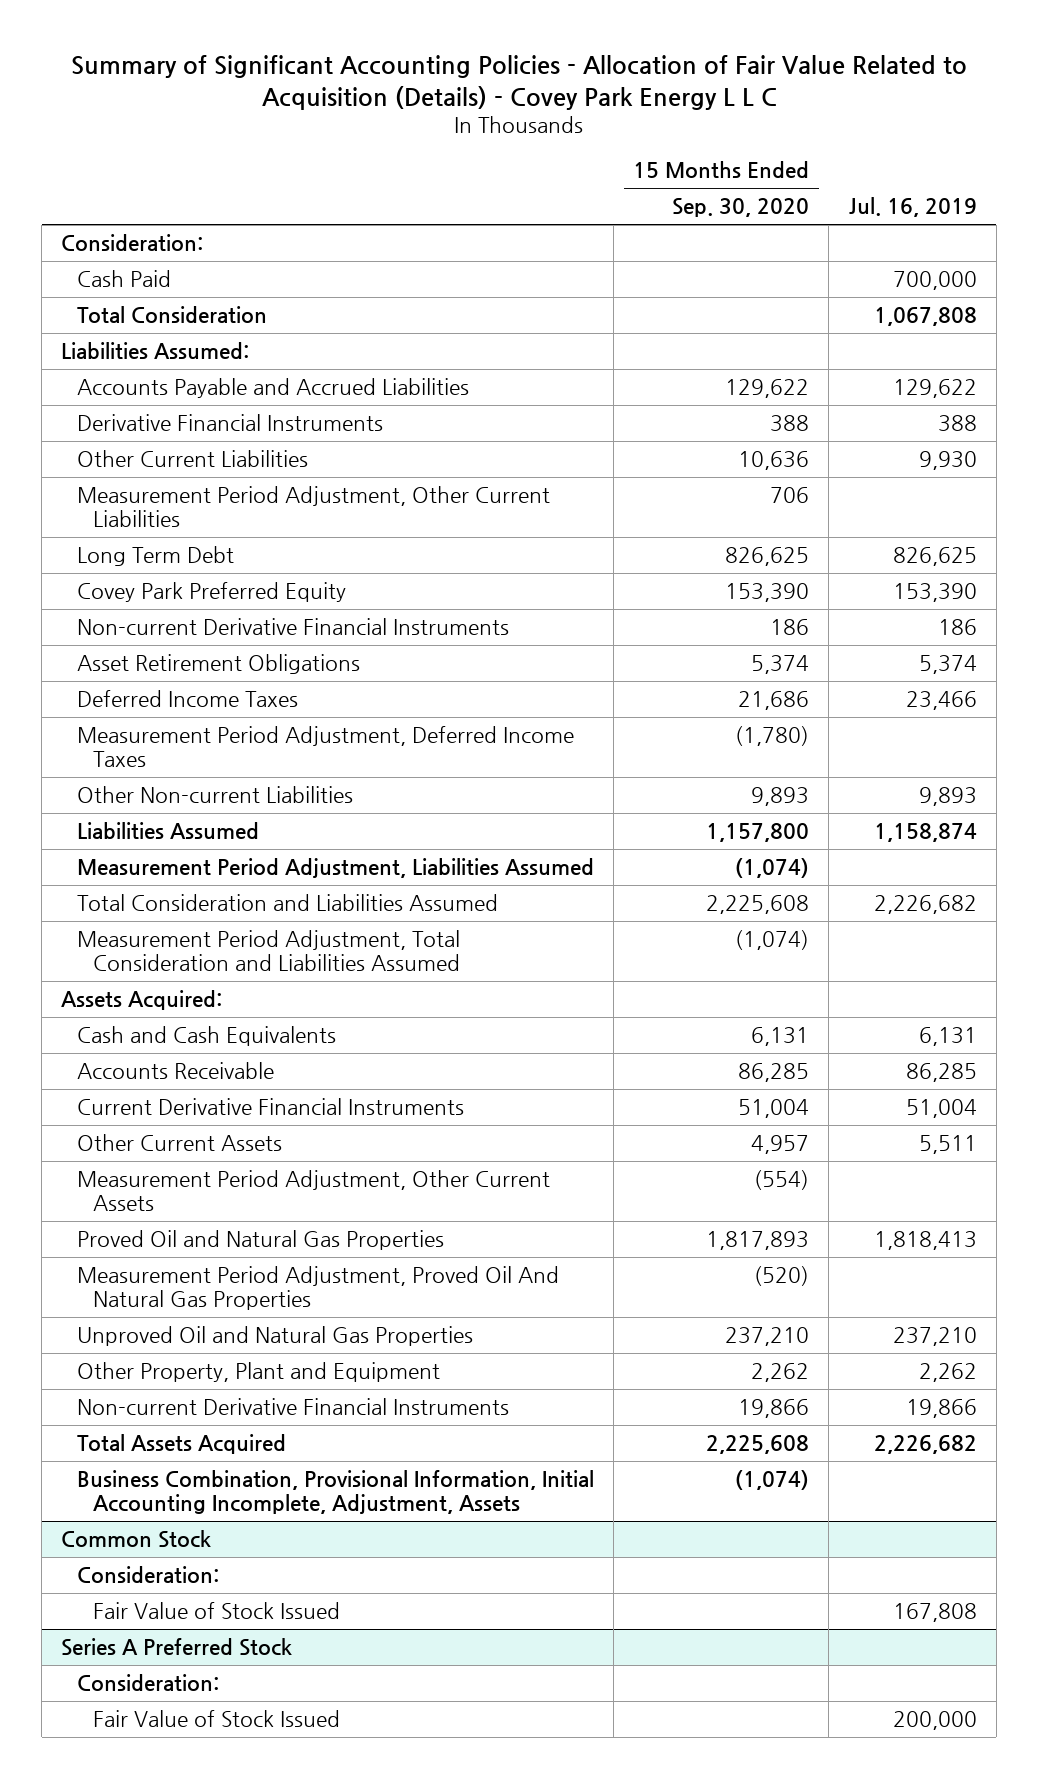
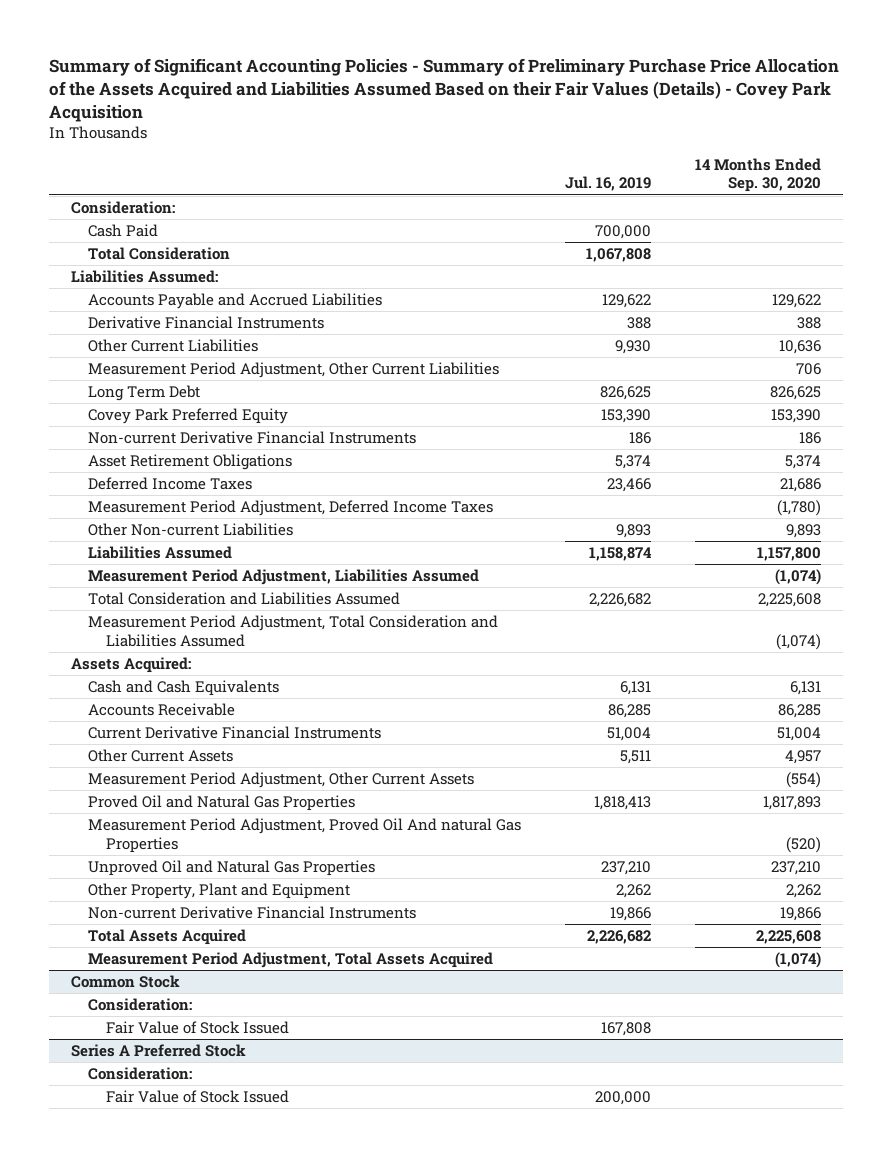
- Summary of Significant Accounting Policies - Allocation of Fair Value Related to Acquisition (Details) - Covey Park Energy L L C
+ Summary of Significant Accounting Policies - Summary of Preliminary Purchase Price Allocation of the Assets Acquired and Liabilities Assumed Based on their Fair Values (Details) - Covey Park Acquisition
- | 15 Months Ended Sep. 30, 2020 | Jul. 16, 2019
+ | Jul. 16, 2019 | 14 Months Ended Sep. 30, 2020
- Measurement Period Adjustment, Proved Oil And Natural Gas Properties | (520) |
+ Measurement Period Adjustment, Proved Oil And natural Gas Properties | | (520)
- Business Combination, Provisional Information, Initial Accounting Incomplete, Adjustment, Assets | (1,074) |
+ Measurement Period Adjustment, Total Assets Acquired | | (1,074)

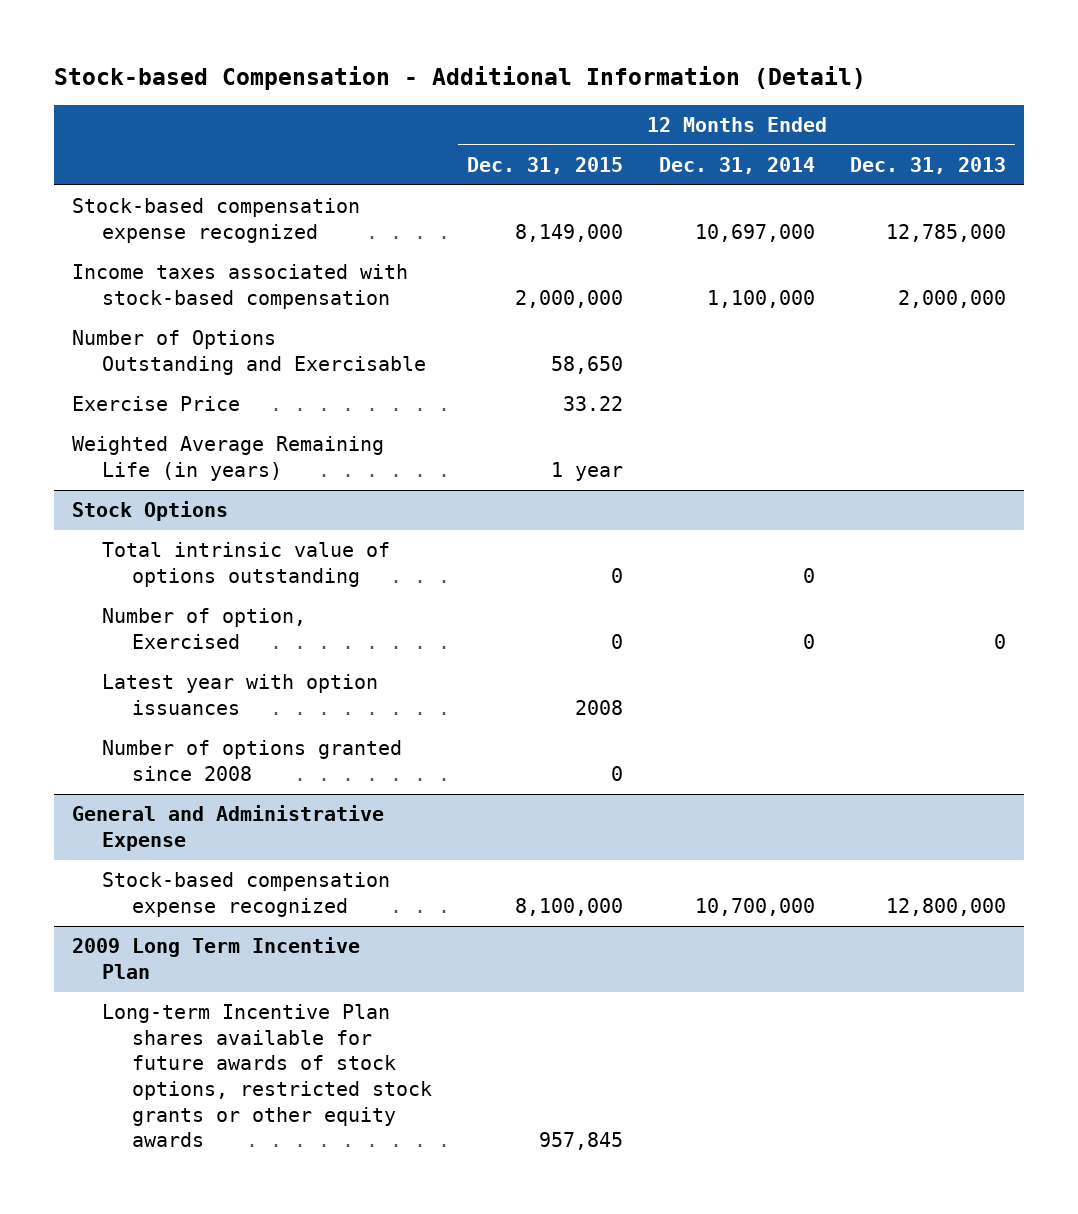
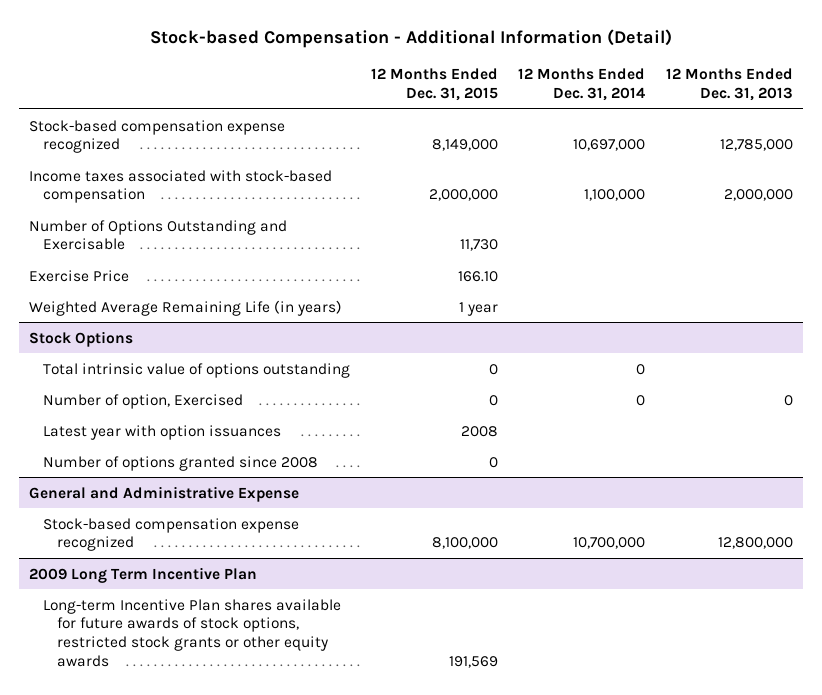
- Number of Options Outstanding and Exercisable | 58,650 | |
- Exercise Price | 33.22 | |
+ Number of Options Outstanding and Exercisable | 11,730 | |
+ Exercise Price | 166.10 | |
@ 2009 Long Term Incentive Plan
- Long-term Incentive Plan shares available for future awards of stock options, restricted stock grants or other equity awards | 957,845 | |
+ Long-term Incentive Plan shares available for future awards of stock options, restricted stock grants or other equity awards | 191,569 | |

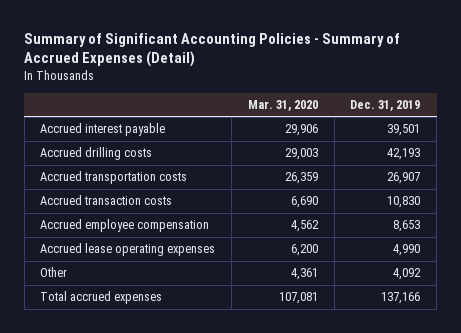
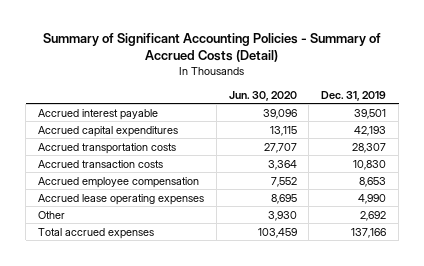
- Summary of Significant Accounting Policies - Summary of Accrued Expenses (Detail)
+ Summary of Significant Accounting Policies - Summary of Accrued Costs (Detail)
- | Mar. 31, 2020 | Dec. 31, 2019
+ | Jun. 30, 2020 | Dec. 31, 2019
- Accrued drilling costs | 29,003 | 42,193
- Accrued transportation costs | 26,359 | 26,907
+ Accrued capital expenditures | 13,115 | 42,193
+ Accrued transportation costs | 27,707 | 28,307
- Other | 4,361 | 4,092
+ Other | 3,930 | 2,692

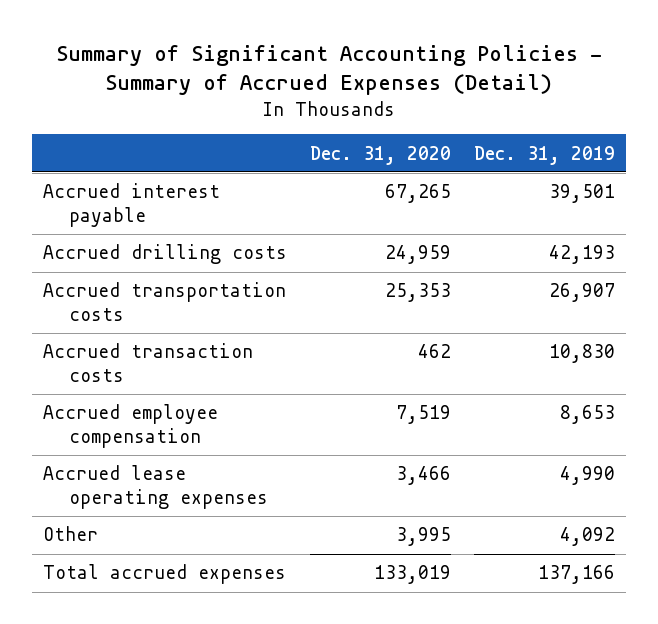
- Summary of Significant Accounting Policies - Summary of Accrued Costs (Detail)
+ Summary of Significant Accounting Policies - Summary of Accrued Expenses (Detail)
- | Jun. 30, 2020 | Dec. 31, 2019
+ | Dec. 31, 2020 | Dec. 31, 2019
- Accrued capital expenditures | 13,115 | 42,193
- Accrued transportation costs | 27,707 | 28,307
+ Accrued drilling costs | 24,959 | 42,193
+ Accrued transportation costs | 25,353 | 26,907
- Other | 3,930 | 2,692
+ Other | 3,995 | 4,092

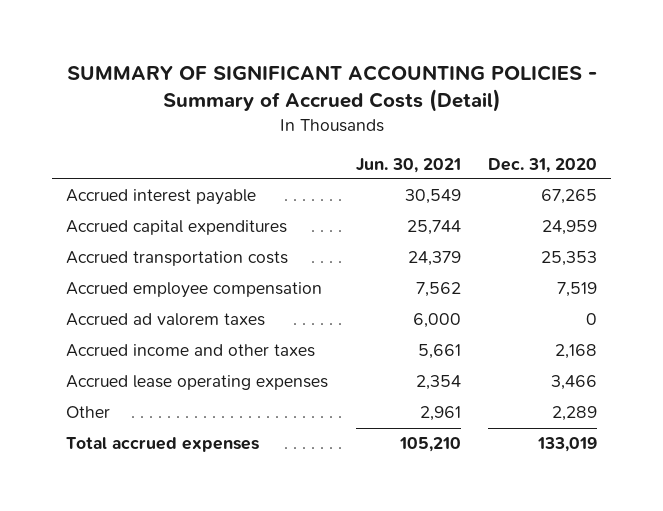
- Summary of Significant Accounting Policies - Summary of Accrued Expenses (Detail)
+ SUMMARY OF SIGNIFICANT ACCOUNTING POLICIES - Summary of Accrued Costs (Detail)
- | Dec. 31, 2020 | Dec. 31, 2019
+ | Jun. 30, 2021 | Dec. 31, 2020
- Accrued drilling costs | 24,959 | 42,193
+ Accrued capital expenditures | 25,744 | 24,959
- Accrued transaction costs | 462 | 10,830
+ Accrued ad valorem taxes | 6,000 | 0
+ Accrued income and other taxes | 5,661 | 2,168
- Other | 3,995 | 4,092
+ Other | 2,961 | 2,289

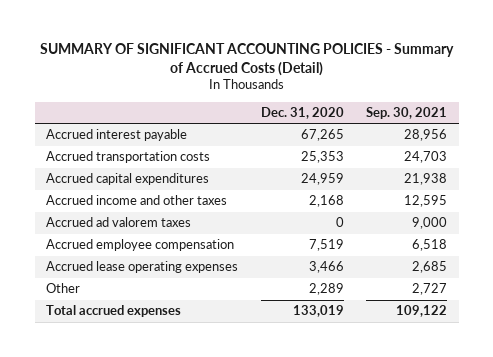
- | Jun. 30, 2021 | Dec. 31, 2020
+ | Dec. 31, 2020 | Sep. 30, 2021
moved down: Accrued capital expenditures | 24,959 | 21,938
moved down: Accrued ad valorem taxes | 0 | 9,000
moved down: Accrued employee compensation | 7,519 | 6,518

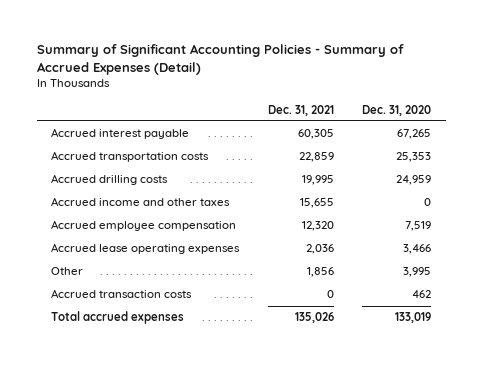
- SUMMARY OF SIGNIFICANT ACCOUNTING POLICIES - Summary of Accrued Costs (Detail)
+ Summary of Significant Accounting Policies - Summary of Accrued Expenses (Detail)
- | Dec. 31, 2020 | Sep. 30, 2021
+ | Dec. 31, 2021 | Dec. 31, 2020
- Accrued capital expenditures | 24,959 | 21,938
- Accrued income and other taxes | 2,168 | 12,595
- Accrued ad valorem taxes | 0 | 9,000
+ Accrued drilling costs | 19,995 | 24,959
+ Accrued income and other taxes | 15,655 | 0
- Other | 2,289 | 2,727
+ Other | 1,856 | 3,995
+ Accrued transaction costs | 0 | 462

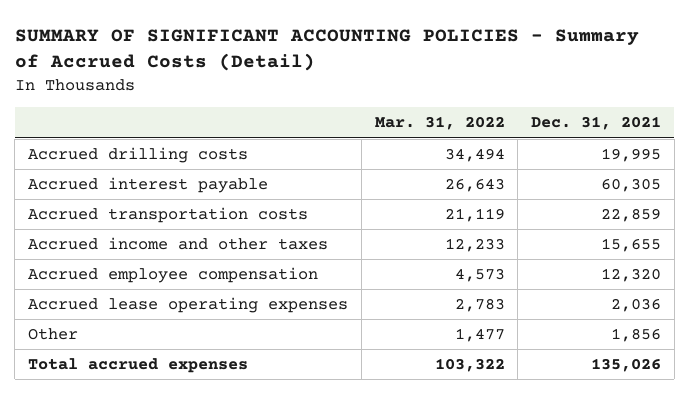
- Summary of Significant Accounting Policies - Summary of Accrued Expenses (Detail)
+ SUMMARY OF SIGNIFICANT ACCOUNTING POLICIES - Summary of Accrued Costs (Detail)
- | Dec. 31, 2021 | Dec. 31, 2020
+ | Mar. 31, 2022 | Dec. 31, 2021
moved up: Accrued drilling costs | 34,494 | 19,995
- Accrued transaction costs | 0 | 462

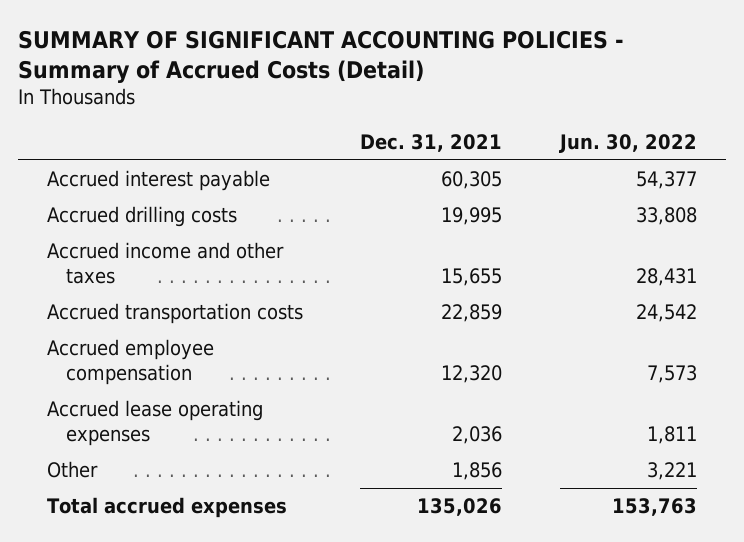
- | Mar. 31, 2022 | Dec. 31, 2021
+ | Dec. 31, 2021 | Jun. 30, 2022
moved down: Accrued drilling costs | 19,995 | 33,808
moved down: Accrued transportation costs | 22,859 | 24,542

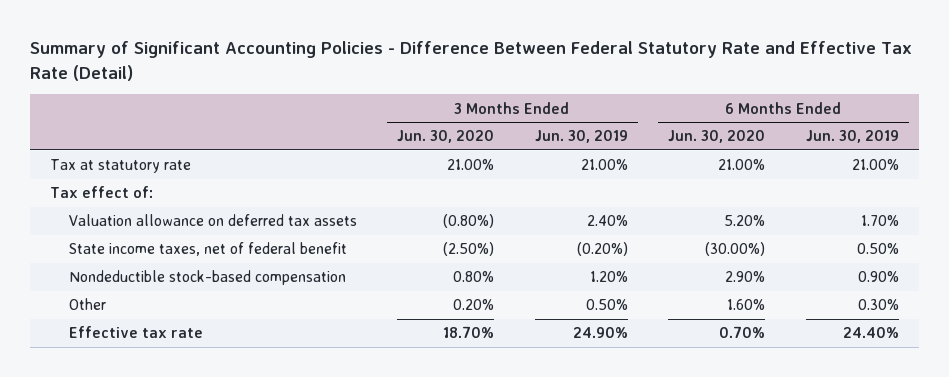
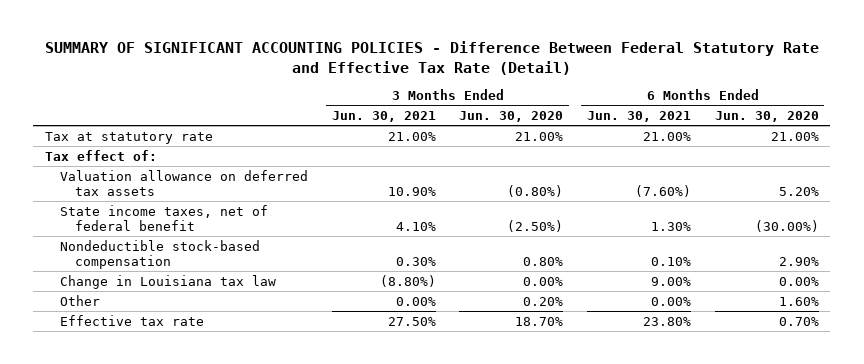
- Summary of Significant Accounting Policies - Difference Between Federal Statutory Rate and Effective Tax Rate (Detail)
+ SUMMARY OF SIGNIFICANT ACCOUNTING POLICIES - Difference Between Federal Statutory Rate and Effective Tax Rate (Detail)
- | 3 Months Ended Jun. 30, 2020 | 3 Months Ended Jun. 30, 2019 | 6 Months Ended Jun. 30, 2020 | 6 Months Ended Jun. 30, 2019
+ | 3 Months Ended Jun. 30, 2021 | 3 Months Ended Jun. 30, 2020 | 6 Months Ended Jun. 30, 2021 | 6 Months Ended Jun. 30, 2020
+ Change in Louisiana tax law | (8.80%) | 0.00% | 9.00% | 0.00%

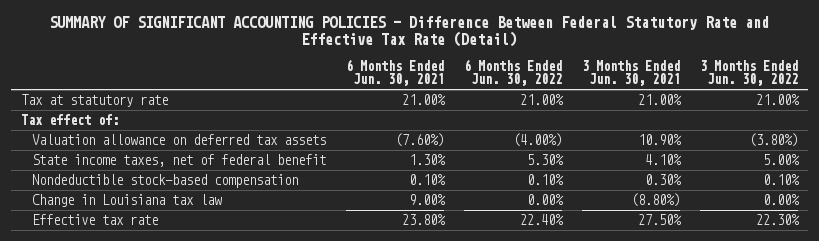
- | 3 Months Ended Jun. 30, 2021 | 3 Months Ended Jun. 30, 2020 | 6 Months Ended Jun. 30, 2021 | 6 Months Ended Jun. 30, 2020
+ | 6 Months Ended Jun. 30, 2021 | 6 Months Ended Jun. 30, 2022 | 3 Months Ended Jun. 30, 2021 | 3 Months Ended Jun. 30, 2022
- Other | 0.00% | 0.20% | 0.00% | 1.60%

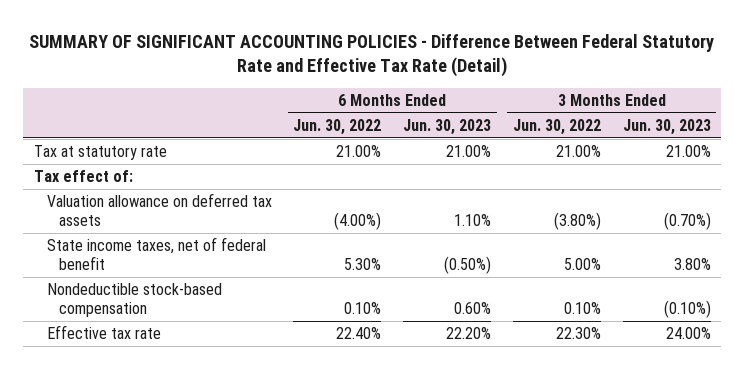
- | 6 Months Ended Jun. 30, 2021 | 6 Months Ended Jun. 30, 2022 | 3 Months Ended Jun. 30, 2021 | 3 Months Ended Jun. 30, 2022
+ | 6 Months Ended Jun. 30, 2022 | 6 Months Ended Jun. 30, 2023 | 3 Months Ended Jun. 30, 2022 | 3 Months Ended Jun. 30, 2023
- Change in Louisiana tax law | 9.00% | 0.00% | (8.80%) | 0.00%

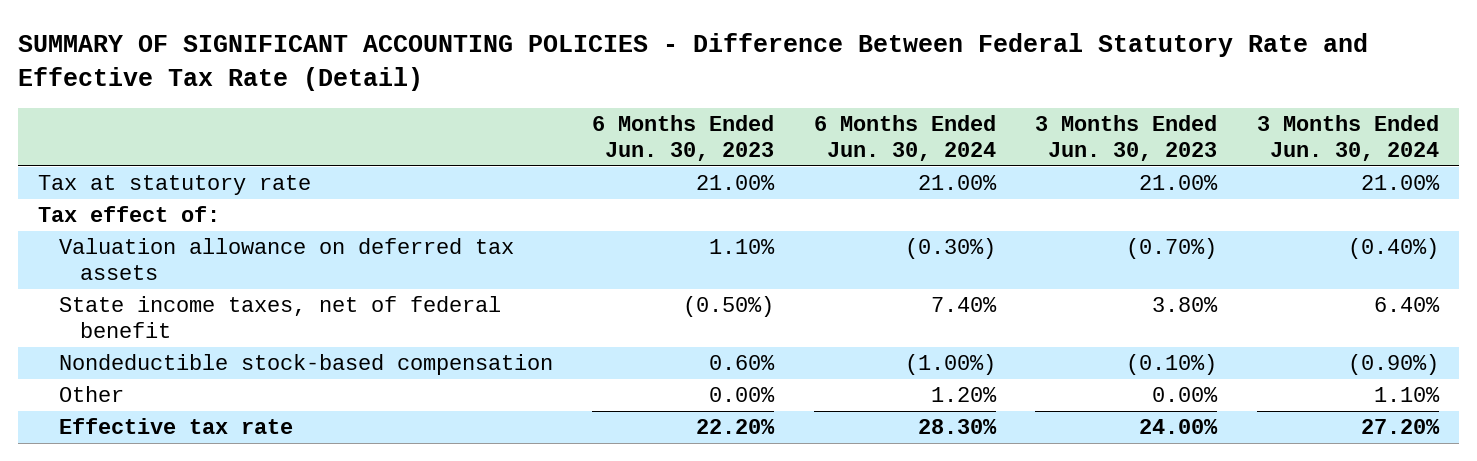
- | 6 Months Ended Jun. 30, 2022 | 6 Months Ended Jun. 30, 2023 | 3 Months Ended Jun. 30, 2022 | 3 Months Ended Jun. 30, 2023
+ | 6 Months Ended Jun. 30, 2023 | 6 Months Ended Jun. 30, 2024 | 3 Months Ended Jun. 30, 2023 | 3 Months Ended Jun. 30, 2024
+ Other | 0.00% | 1.20% | 0.00% | 1.10%

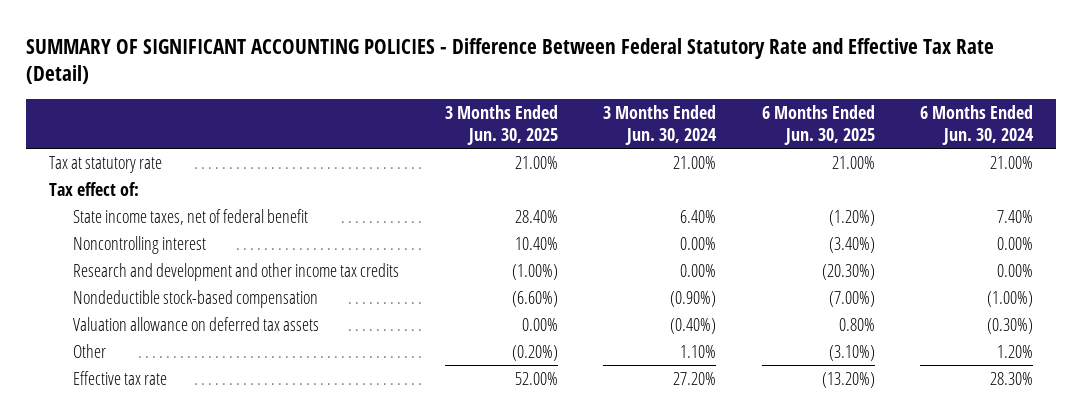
- | 6 Months Ended Jun. 30, 2023 | 6 Months Ended Jun. 30, 2024 | 3 Months Ended Jun. 30, 2023 | 3 Months Ended Jun. 30, 2024
+ | 3 Months Ended Jun. 30, 2025 | 3 Months Ended Jun. 30, 2024 | 6 Months Ended Jun. 30, 2025 | 6 Months Ended Jun. 30, 2024
+ Noncontrolling interest | 10.40% | 0.00% | (3.40%) | 0.00%
+ Research and development and other income tax credits | (1.00%) | 0.00% | (20.30%) | 0.00%
moved down: Valuation allowance on deferred tax assets | 0.00% | (0.40%) | 0.80% | (0.30%)

